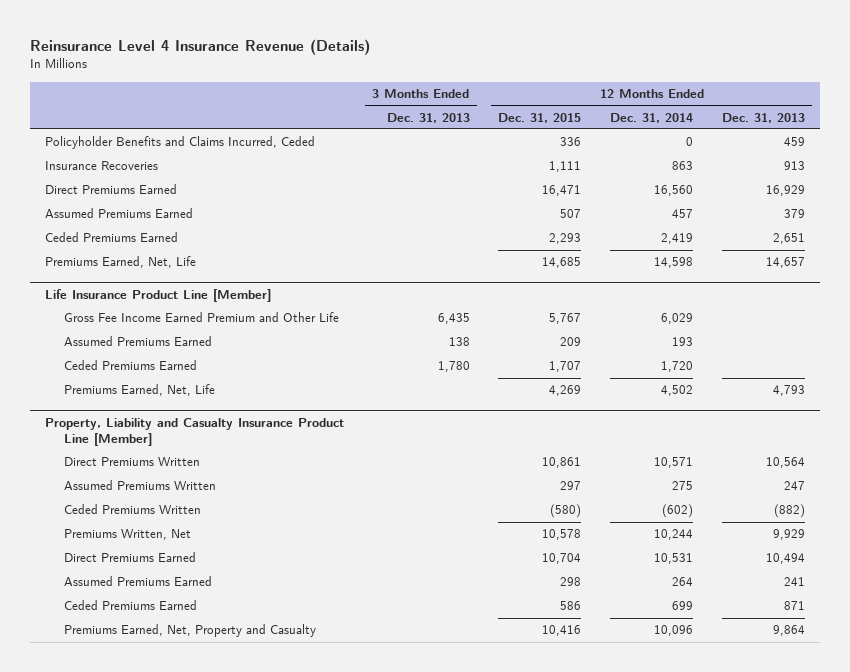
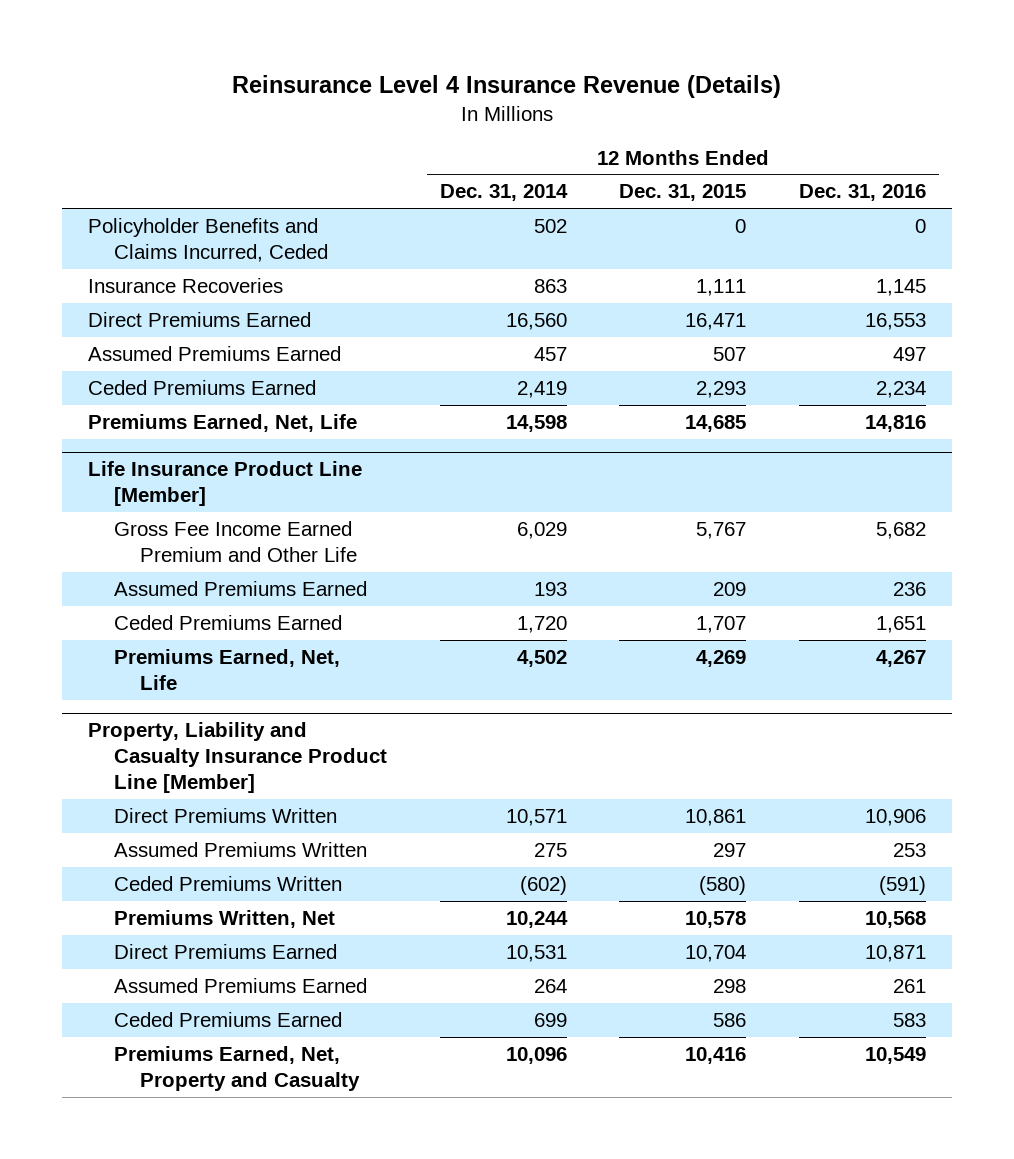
- | 3 Months Ended Dec. 31, 2013 | 12 Months Ended Dec. 31, 2015 | 12 Months Ended Dec. 31, 2014 | 12 Months Ended Dec. 31, 2013
+ | 12 Months Ended Dec. 31, 2014 | 12 Months Ended Dec. 31, 2015 | 12 Months Ended Dec. 31, 2016
- Policyholder Benefits and Claims Incurred, Ceded | | 336 | 0 | 459
+ Policyholder Benefits and Claims Incurred, Ceded | 502 | 0 | 0

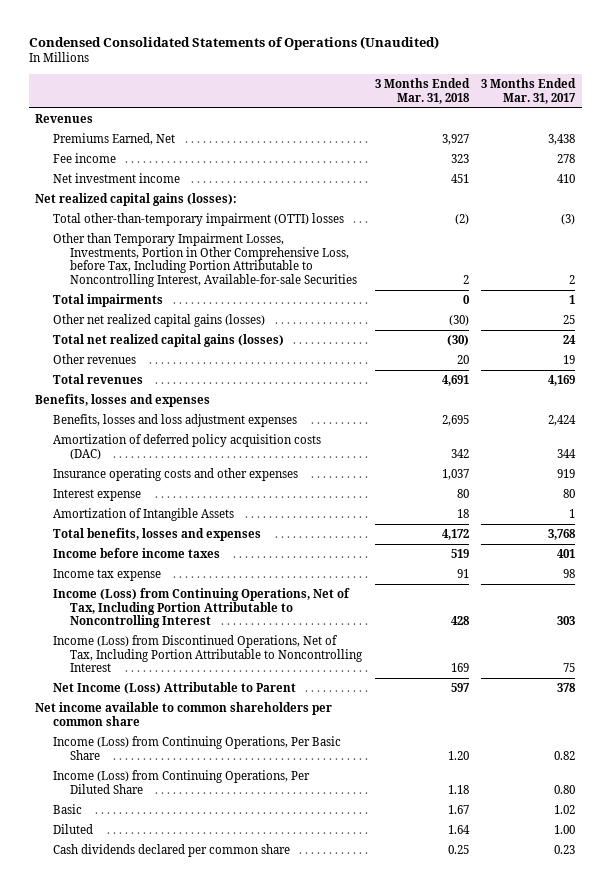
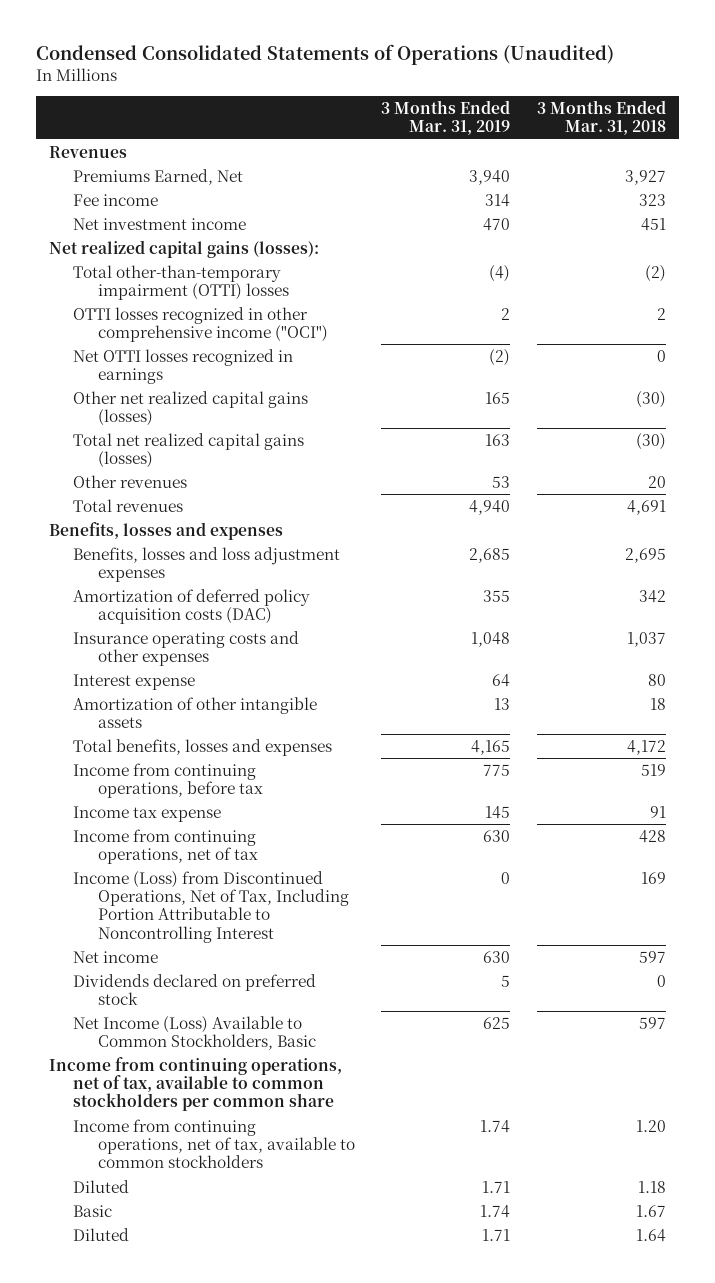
- | 3 Months Ended Mar. 31, 2018 | 3 Months Ended Mar. 31, 2017
+ | 3 Months Ended Mar. 31, 2019 | 3 Months Ended Mar. 31, 2018
- Other than Temporary Impairment Losses, Investments, Portion in Other Comprehensive Loss, before Tax, Including Portion Attributable to Noncontrolling Interest, Available-for-sale Securities | 2 | 2
- Total impairments | 0 | 1
+ OTTI losses recognized in other comprehensive income ("OCI") | 2 | 2
+ Net OTTI losses recognized in earnings | (2) | 0
- Amortization of Intangible Assets | 18 | 1
+ Amortization of other intangible assets | 13 | 18
- Income before income taxes | 519 | 401
+ Income from continuing operations, before tax | 775 | 519
- Income (Loss) from Continuing Operations, Net of Tax, Including Portion Attributable to Noncontrolling Interest | 428 | 303
+ Income from continuing operations, net of tax | 630 | 428
- Net Income (Loss) Attributable to Parent | 597 | 378
- Net income available to common shareholders per common share
- Income (Loss) from Continuing Operations, Per Basic Share | 1.20 | 0.82
- Income (Loss) from Continuing Operations, Per Diluted Share | 1.18 | 0.80
+ Net income | 630 | 597
+ Dividends declared on preferred stock | 5 | 0
+ Net Income (Loss) Available to Common Stockholders, Basic | 625 | 597
+ Income from continuing operations, net of tax, available to common stockholders per common share
+ Income from continuing operations, net of tax, available to common stockholders | 1.74 | 1.20
+ Diluted | 1.71 | 1.18
- Cash dividends declared per common share | 0.25 | 0.23

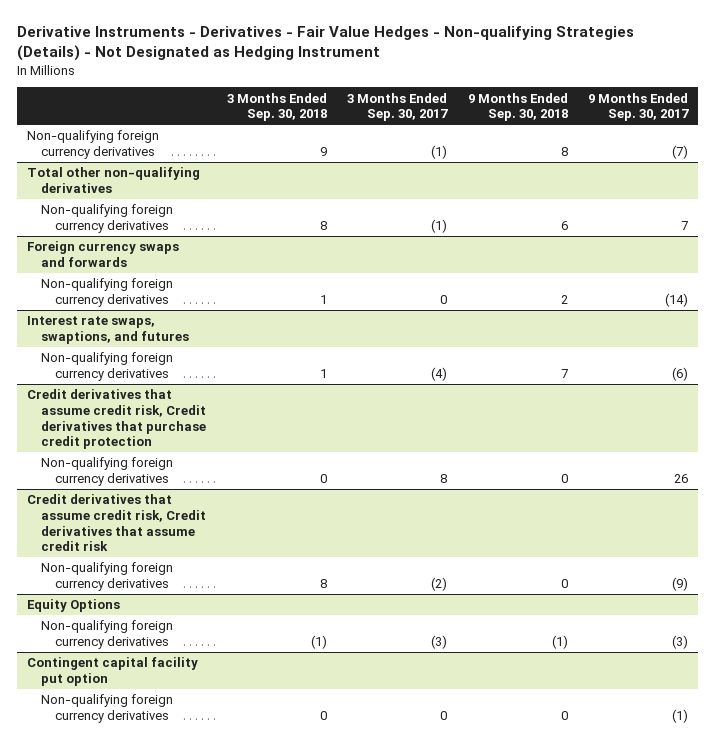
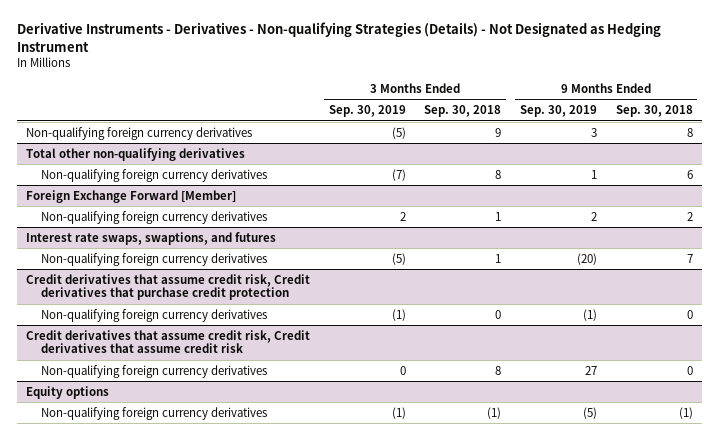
- Derivative Instruments - Derivatives - Fair Value Hedges - Non-qualifying Strategies (Details) - Not Designated as Hedging Instrument
+ Derivative Instruments - Derivatives - Non-qualifying Strategies (Details) - Not Designated as Hedging Instrument
- | 3 Months Ended Sep. 30, 2018 | 3 Months Ended Sep. 30, 2017 | 9 Months Ended Sep. 30, 2018 | 9 Months Ended Sep. 30, 2017
+ | 3 Months Ended Sep. 30, 2019 | 3 Months Ended Sep. 30, 2018 | 9 Months Ended Sep. 30, 2019 | 9 Months Ended Sep. 30, 2018
- Foreign currency swaps and forwards
+ Foreign Exchange Forward [Member]
- Equity Options
+ Equity options
- Contingent capital facility put option
- Non-qualifying foreign currency derivatives | 0 | 0 | 0 | (1)

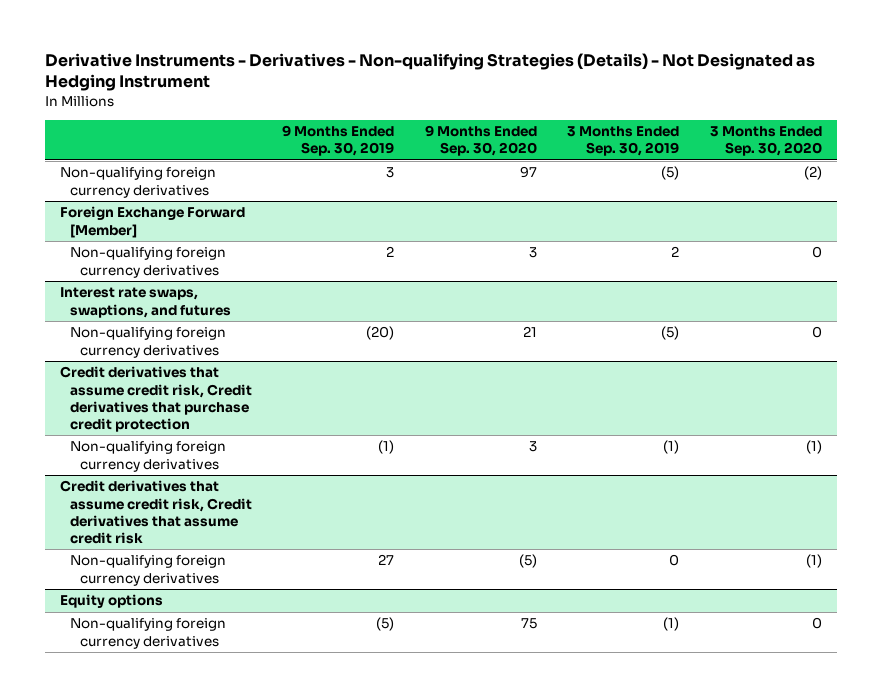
- | 3 Months Ended Sep. 30, 2019 | 3 Months Ended Sep. 30, 2018 | 9 Months Ended Sep. 30, 2019 | 9 Months Ended Sep. 30, 2018
+ | 9 Months Ended Sep. 30, 2019 | 9 Months Ended Sep. 30, 2020 | 3 Months Ended Sep. 30, 2019 | 3 Months Ended Sep. 30, 2020
- Total other non-qualifying derivatives
- Non-qualifying foreign currency derivatives | (7) | 8 | 1 | 6

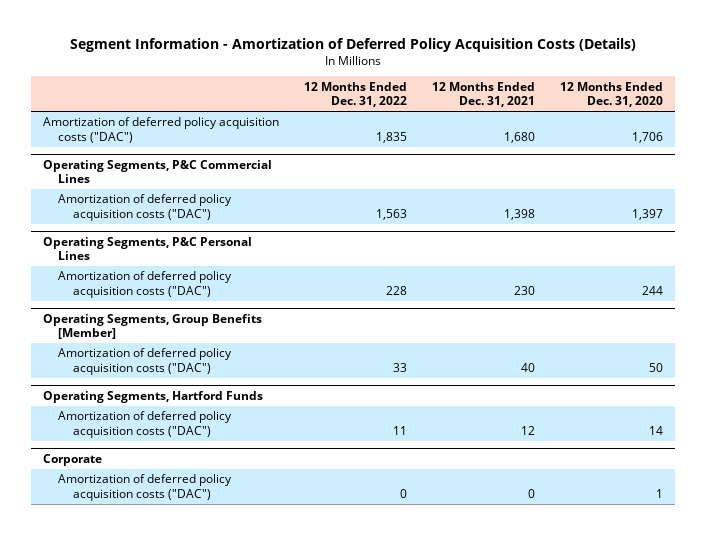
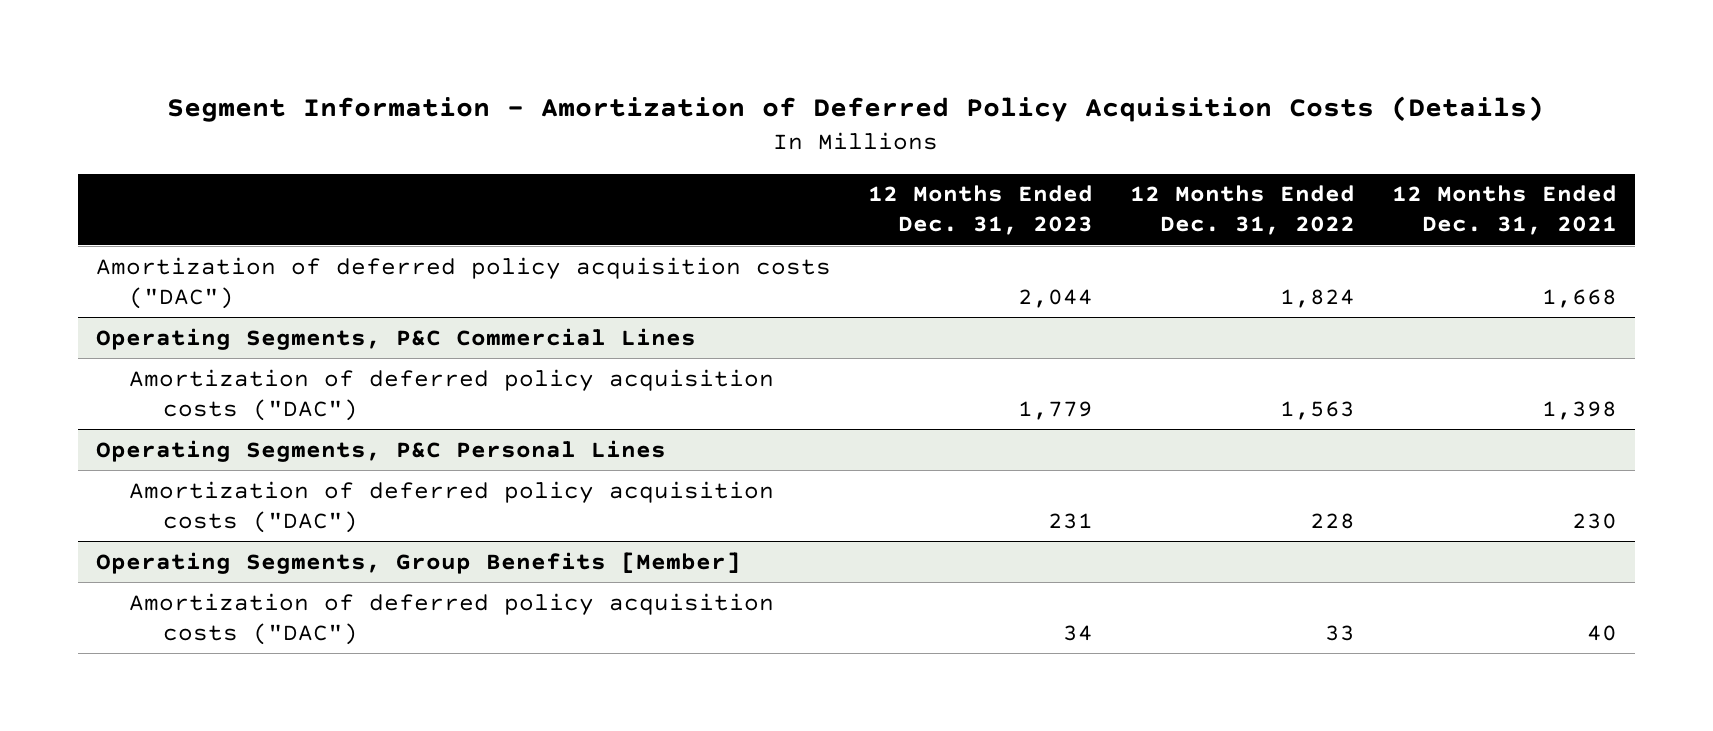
- | 12 Months Ended Dec. 31, 2022 | 12 Months Ended Dec. 31, 2021 | 12 Months Ended Dec. 31, 2020
+ | 12 Months Ended Dec. 31, 2023 | 12 Months Ended Dec. 31, 2022 | 12 Months Ended Dec. 31, 2021
- Amortization of deferred policy acquisition costs ("DAC") | 1,835 | 1,680 | 1,706
+ Amortization of deferred policy acquisition costs ("DAC") | 2,044 | 1,824 | 1,668
- Operating Segments, Hartford Funds
- Amortization of deferred policy acquisition costs ("DAC") | 11 | 12 | 14
- Corporate
- Amortization of deferred policy acquisition costs ("DAC") | 0 | 0 | 1

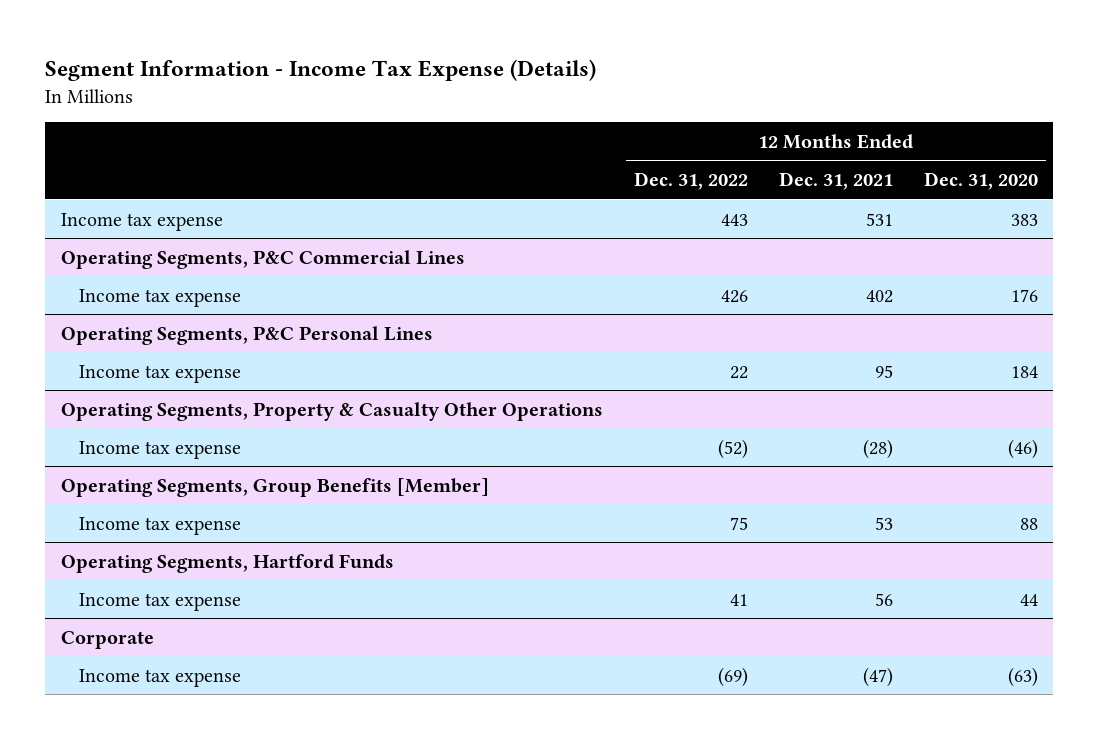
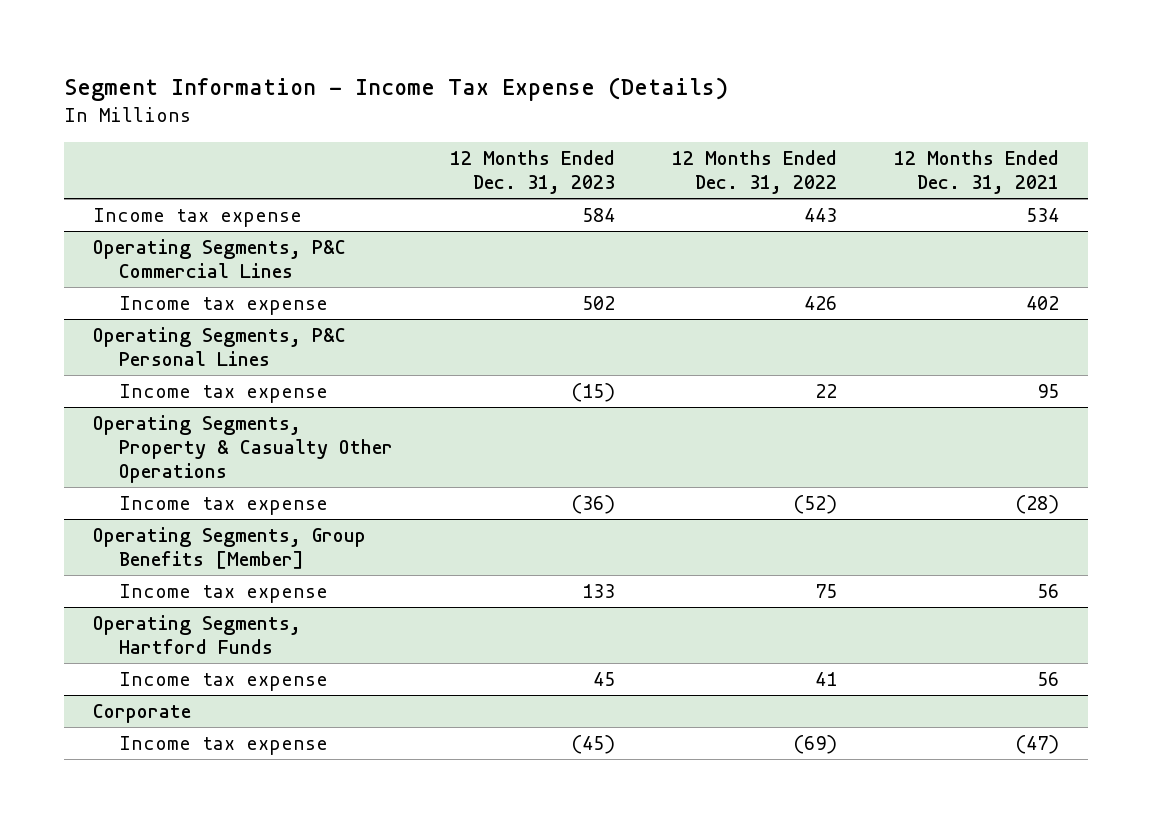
- | 12 Months Ended Dec. 31, 2022 | 12 Months Ended Dec. 31, 2021 | 12 Months Ended Dec. 31, 2020
+ | 12 Months Ended Dec. 31, 2023 | 12 Months Ended Dec. 31, 2022 | 12 Months Ended Dec. 31, 2021
- Income tax expense | 443 | 531 | 383
+ Income tax expense | 584 | 443 | 534
@ Operating Segments, Group Benefits [Member]
- Income tax expense | 75 | 53 | 88
+ Income tax expense | 133 | 75 | 56

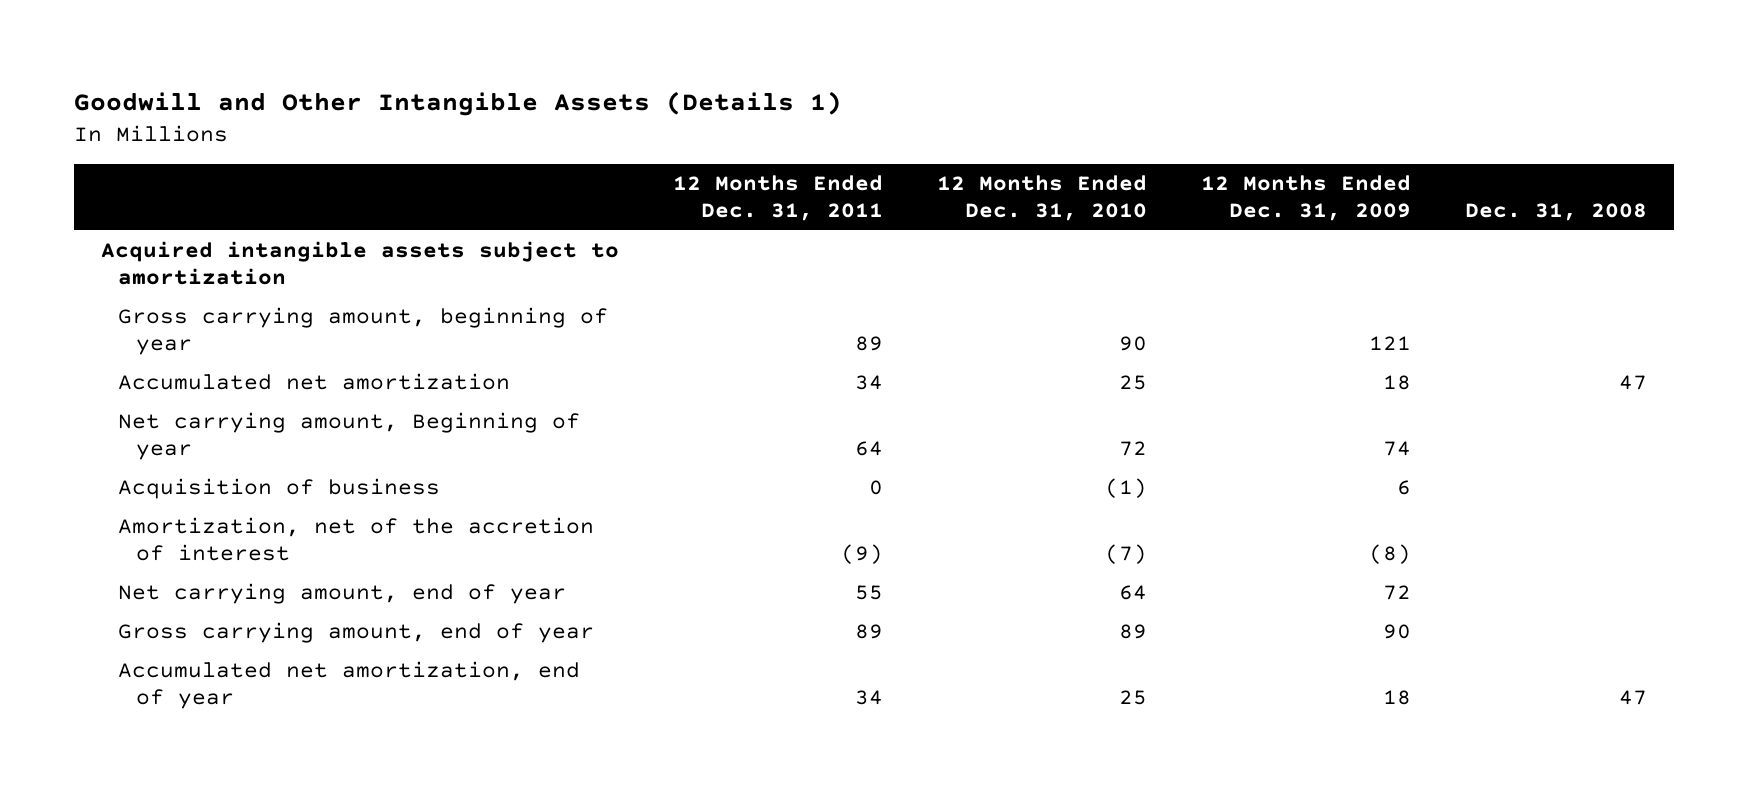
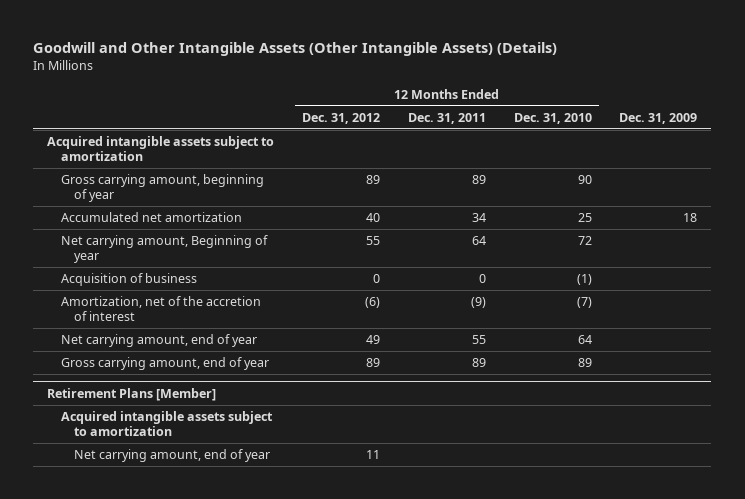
- Goodwill and Other Intangible Assets (Details 1)
+ Goodwill and Other Intangible Assets (Other Intangible Assets) (Details)
- | 12 Months Ended Dec. 31, 2011 | 12 Months Ended Dec. 31, 2010 | 12 Months Ended Dec. 31, 2009 | Dec. 31, 2008
+ | 12 Months Ended Dec. 31, 2012 | 12 Months Ended Dec. 31, 2011 | 12 Months Ended Dec. 31, 2010 | Dec. 31, 2009
- Accumulated net amortization, end of year | 34 | 25 | 18 | 47
+ Retirement Plans [Member]
+ Acquired intangible assets subject to amortization
+ Net carrying amount, end of year | 11 | | |

